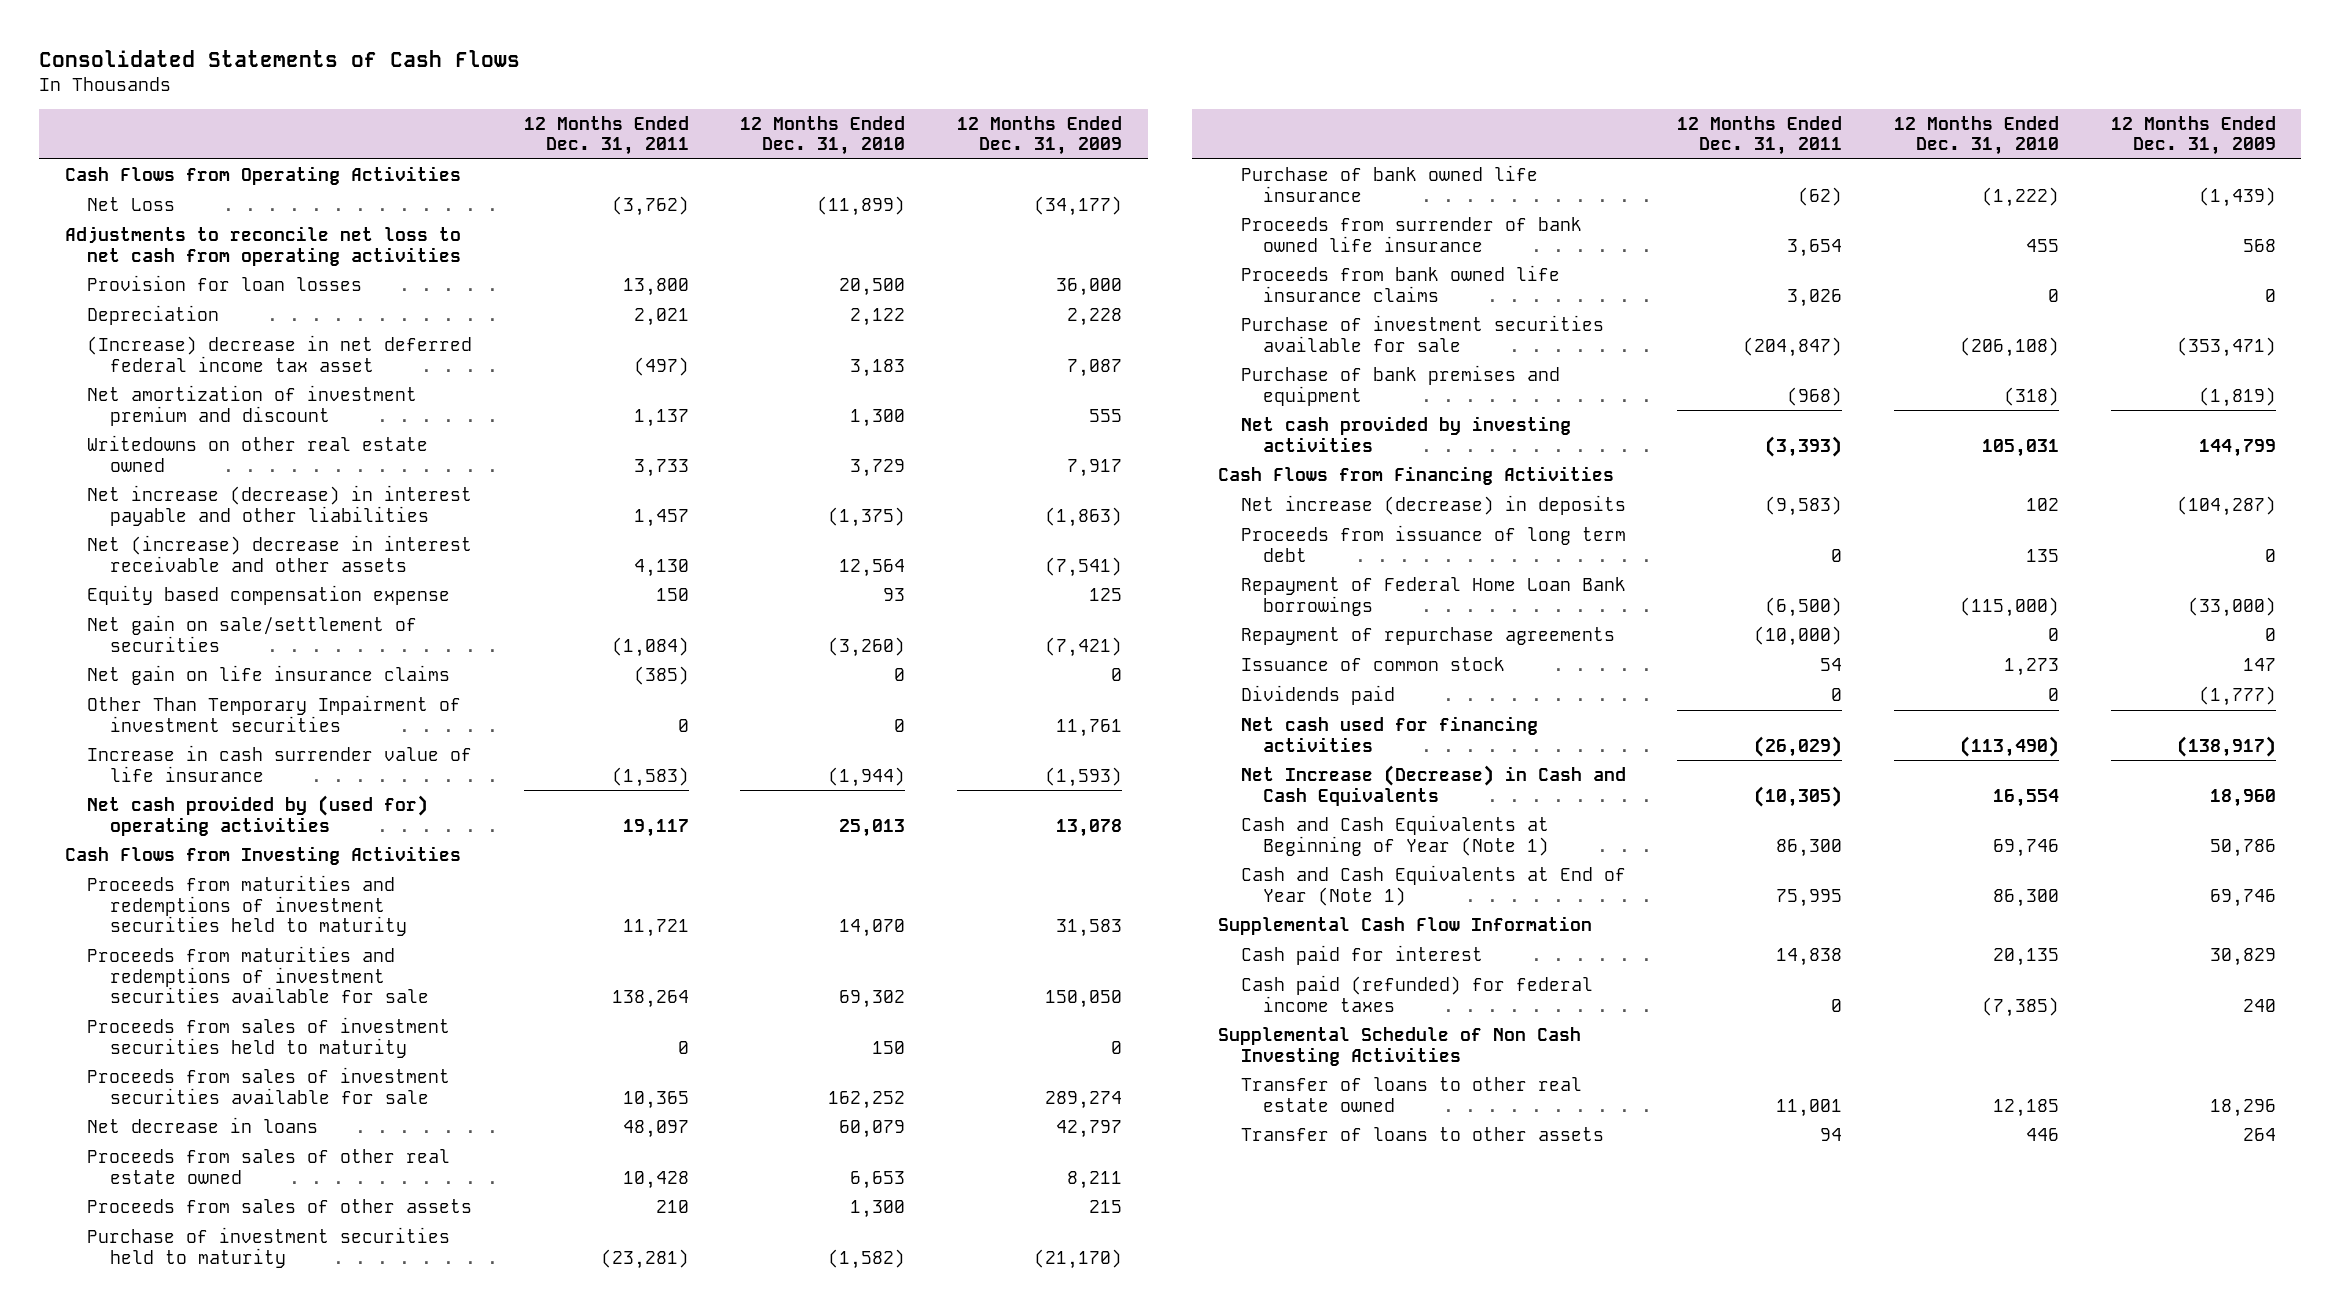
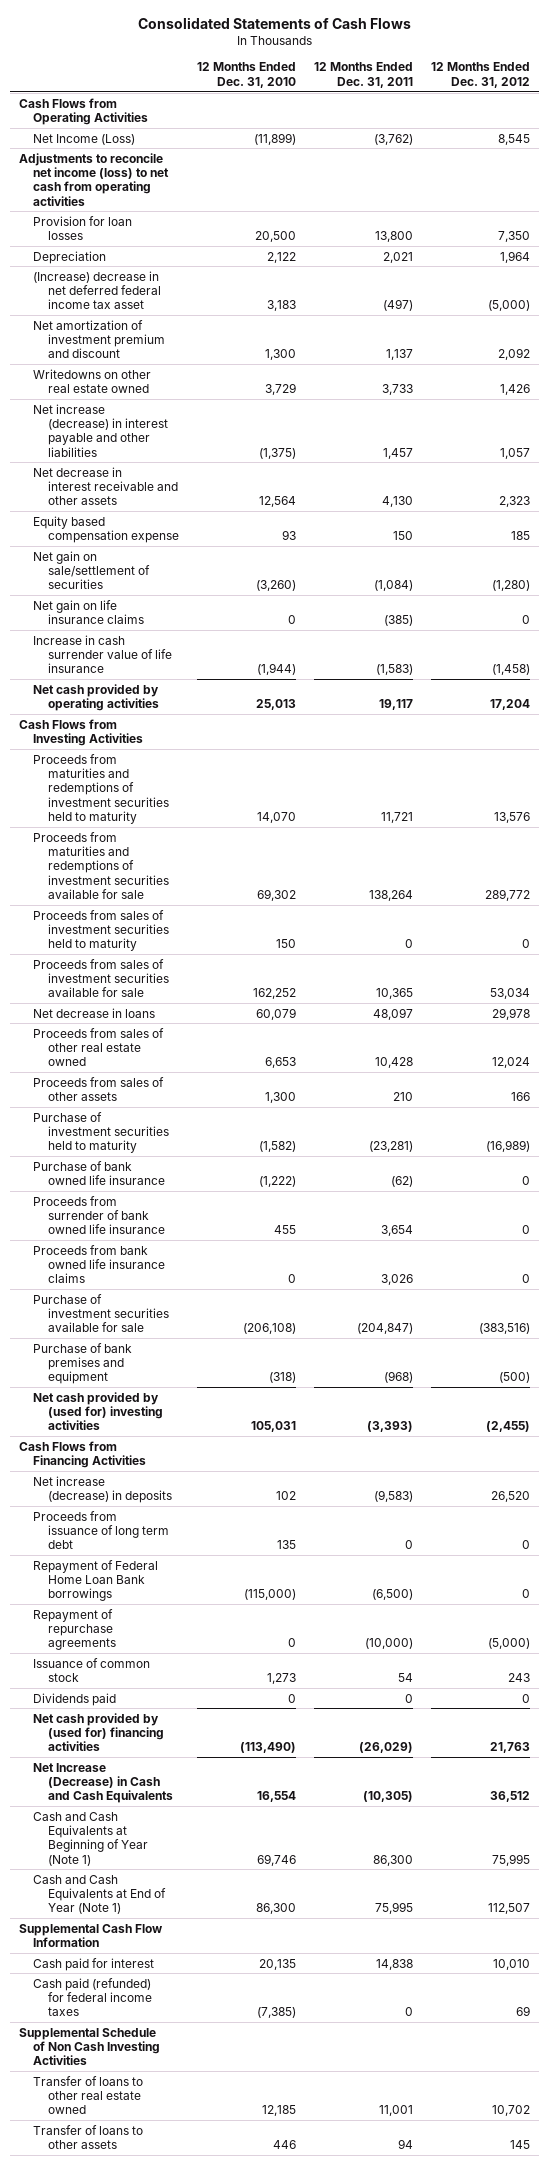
- | 12 Months Ended Dec. 31, 2011 | 12 Months Ended Dec. 31, 2010 | 12 Months Ended Dec. 31, 2009
+ | 12 Months Ended Dec. 31, 2010 | 12 Months Ended Dec. 31, 2011 | 12 Months Ended Dec. 31, 2012
- Net Loss | (3,762) | (11,899) | (34,177)
- Adjustments to reconcile net loss to net cash from operating activities
+ Net Income (Loss) | (11,899) | (3,762) | 8,545
+ Adjustments to reconcile net income (loss) to net cash from operating activities
- Net (increase) decrease in interest receivable and other assets | 4,130 | 12,564 | (7,541)
+ Net decrease in interest receivable and other assets | 12,564 | 4,130 | 2,323
- Other Than Temporary Impairment of investment securities | 0 | 0 | 11,761
- Net cash provided by (used for) operating activities | 19,117 | 25,013 | 13,078
+ Net cash provided by operating activities | 25,013 | 19,117 | 17,204
- Net cash provided by investing activities | (3,393) | 105,031 | 144,799
+ Net cash provided by (used for) investing activities | 105,031 | (3,393) | (2,455)
- Net cash used for financing activities | (26,029) | (113,490) | (138,917)
+ Net cash provided by (used for) financing activities | (113,490) | (26,029) | 21,763

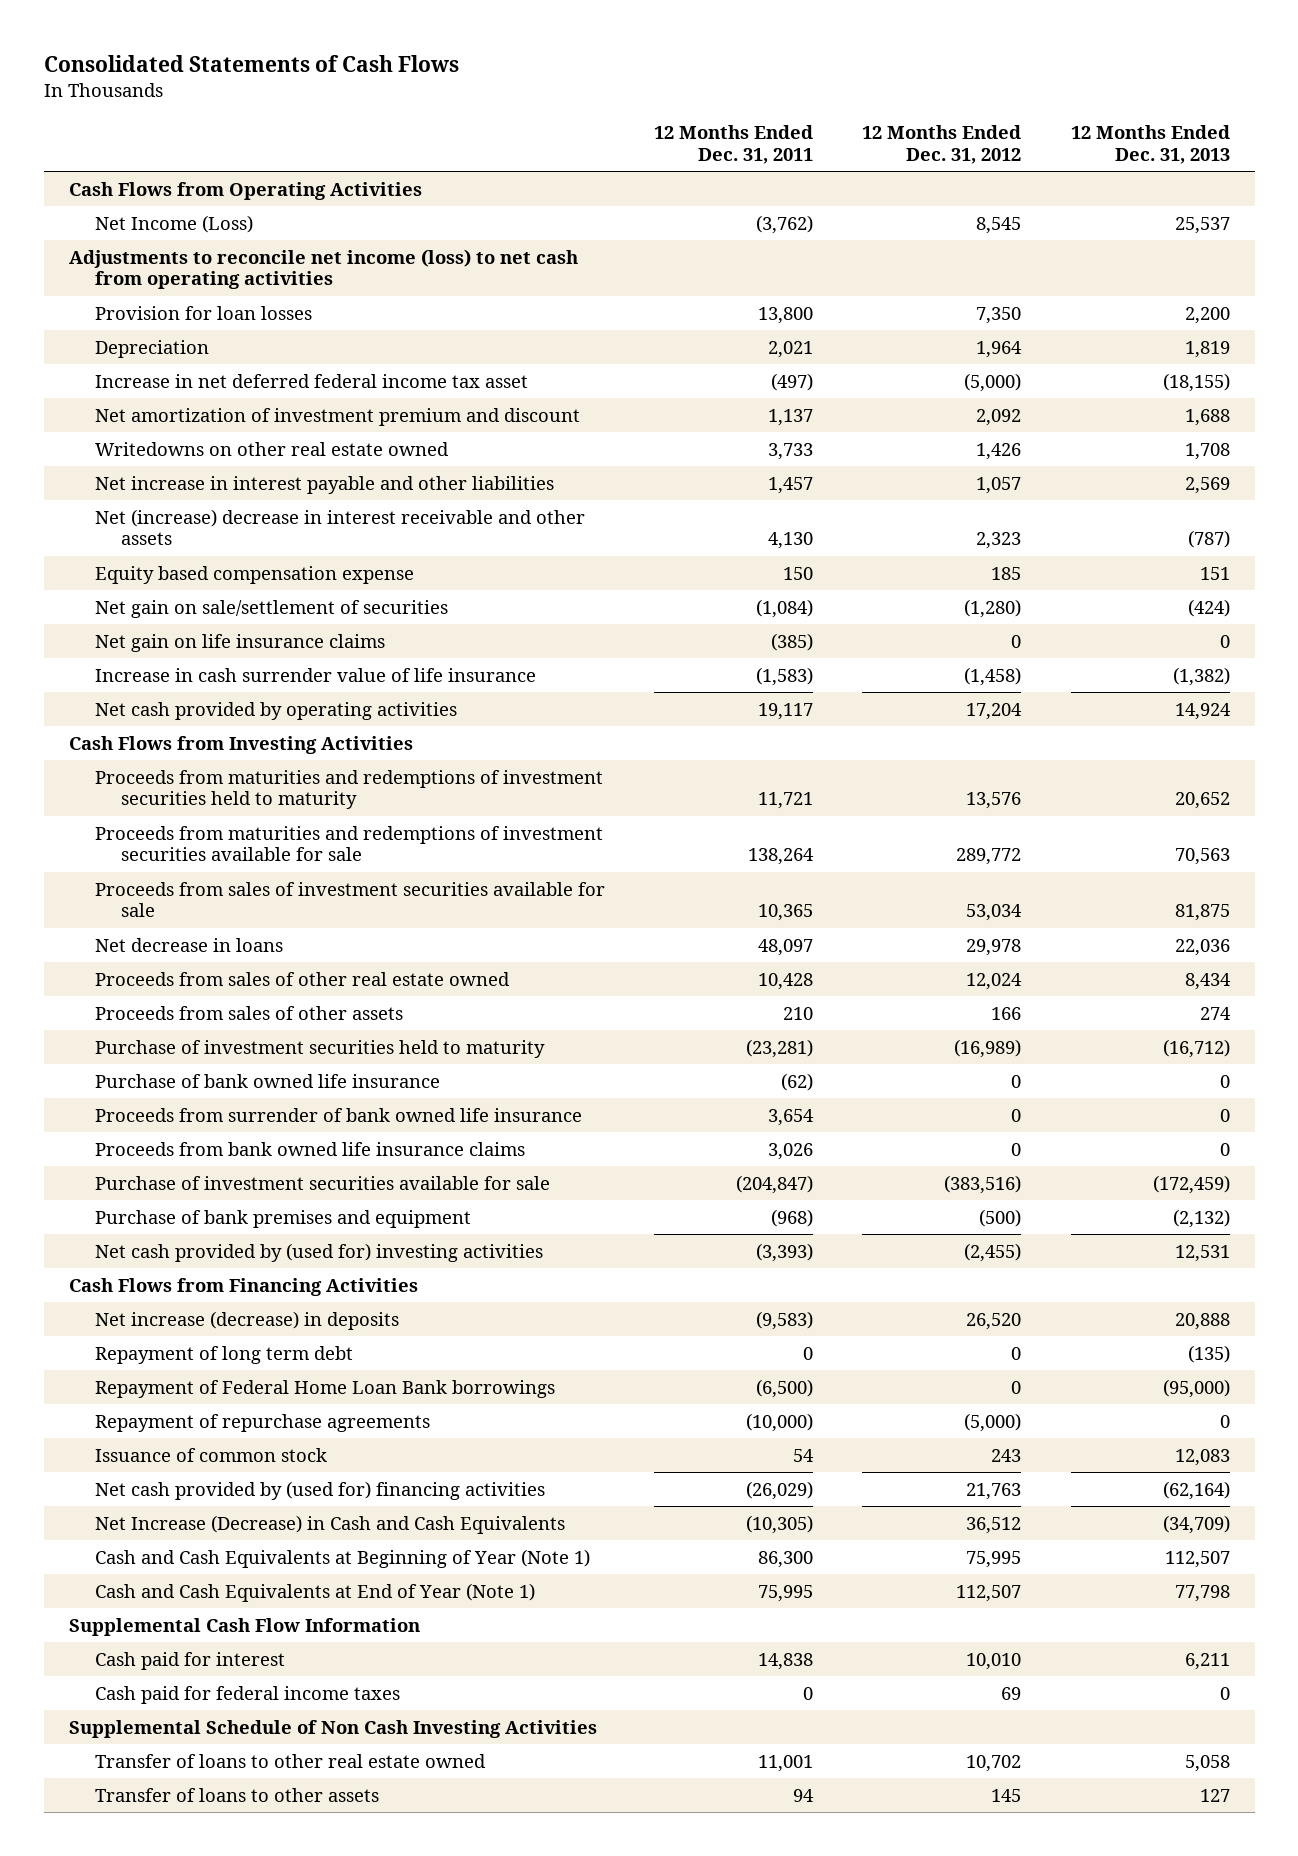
- | 12 Months Ended Dec. 31, 2010 | 12 Months Ended Dec. 31, 2011 | 12 Months Ended Dec. 31, 2012
+ | 12 Months Ended Dec. 31, 2011 | 12 Months Ended Dec. 31, 2012 | 12 Months Ended Dec. 31, 2013
- (Increase) decrease in net deferred federal income tax asset | 3,183 | (497) | (5,000)
+ Increase in net deferred federal income tax asset | (497) | (5,000) | (18,155)
- Net increase (decrease) in interest payable and other liabilities | (1,375) | 1,457 | 1,057
- Net decrease in interest receivable and other assets | 12,564 | 4,130 | 2,323
+ Net increase in interest payable and other liabilities | 1,457 | 1,057 | 2,569
+ Net (increase) decrease in interest receivable and other assets | 4,130 | 2,323 | (787)
- Proceeds from sales of investment securities held to maturity | 150 | 0 | 0
- Proceeds from issuance of long term debt | 135 | 0 | 0
+ Repayment of long term debt | 0 | 0 | (135)
- Dividends paid | 0 | 0 | 0
- Cash paid (refunded) for federal income taxes | (7,385) | 0 | 69
+ Cash paid for federal income taxes | 0 | 69 | 0

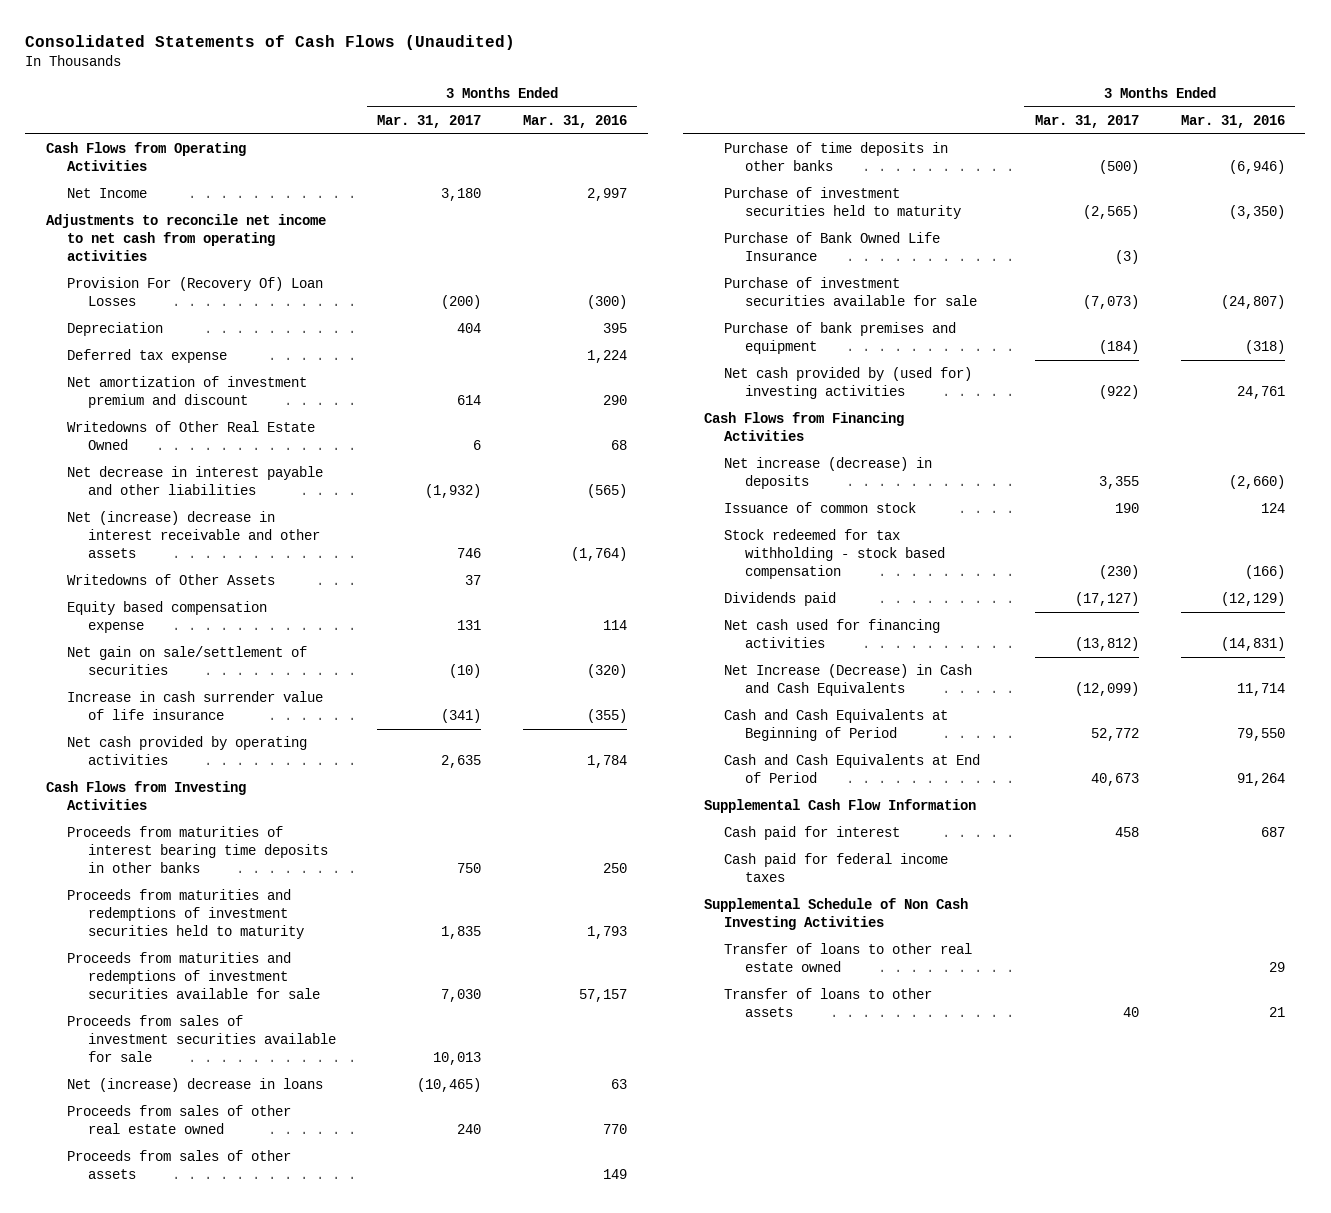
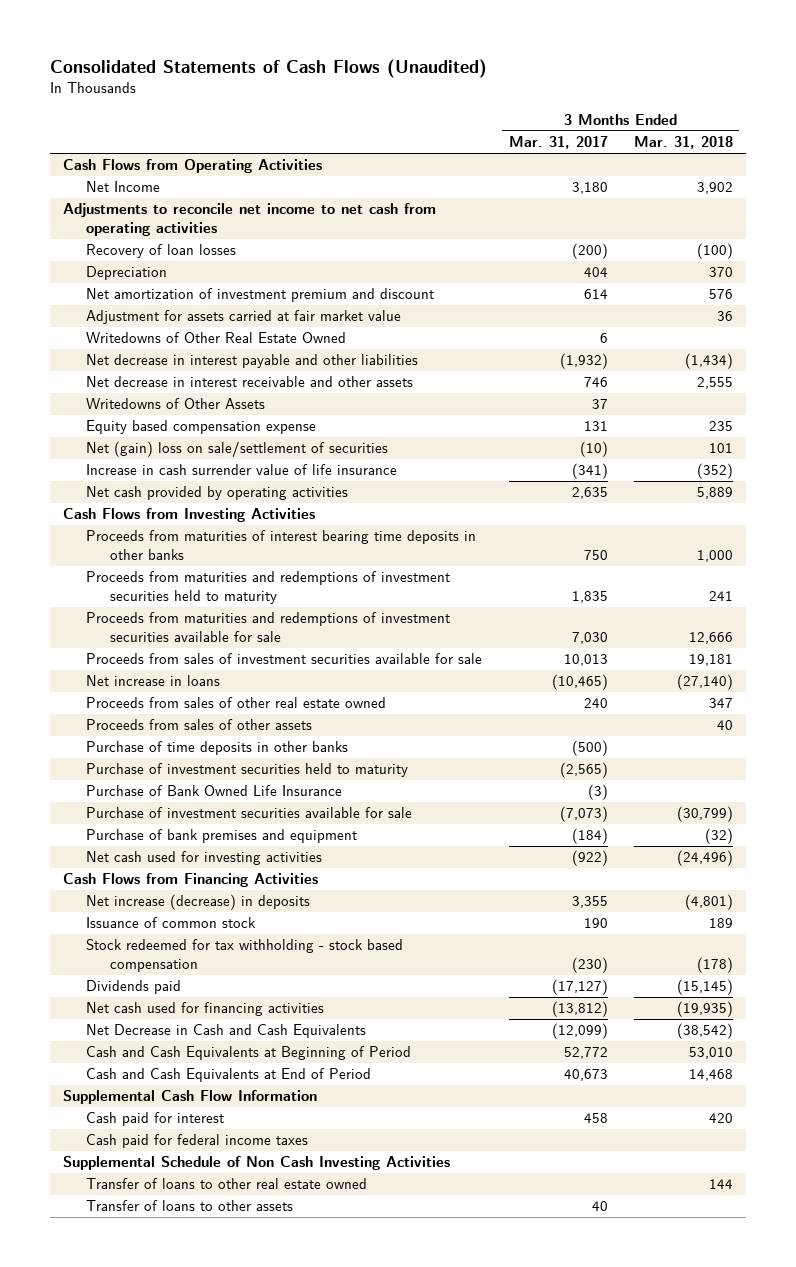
- | 3 Months Ended Mar. 31, 2017 | 3 Months Ended Mar. 31, 2016
+ | 3 Months Ended Mar. 31, 2017 | 3 Months Ended Mar. 31, 2018
- Provision For (Recovery Of) Loan Losses | (200) | (300)
+ Recovery of loan losses | (200) | (100)
- Deferred tax expense | | 1,224
+ Adjustment for assets carried at fair market value | | 36
- Net (increase) decrease in interest receivable and other assets | 746 | (1,764)
+ Net decrease in interest receivable and other assets | 746 | 2,555
- Net gain on sale/settlement of securities | (10) | (320)
+ Net (gain) loss on sale/settlement of securities | (10) | 101
- Net (increase) decrease in loans | (10,465) | 63
+ Net increase in loans | (10,465) | (27,140)
- Net cash provided by (used for) investing activities | (922) | 24,761
+ Net cash used for investing activities | (922) | (24,496)
- Net Increase (Decrease) in Cash and Cash Equivalents | (12,099) | 11,714
+ Net Decrease in Cash and Cash Equivalents | (12,099) | (38,542)

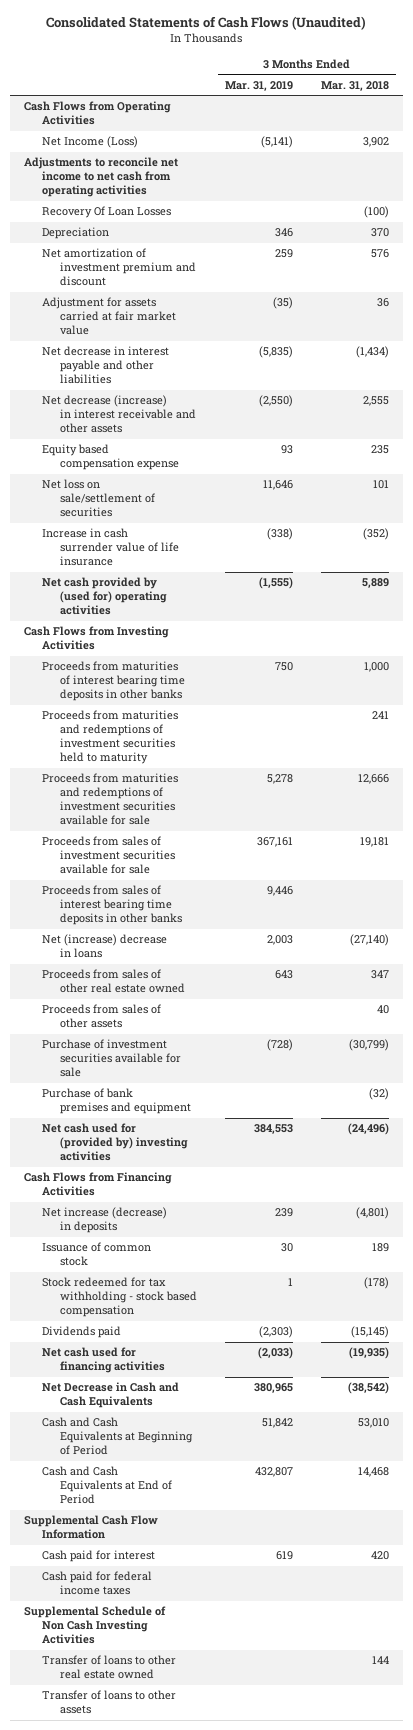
- | 3 Months Ended Mar. 31, 2017 | 3 Months Ended Mar. 31, 2018
+ | 3 Months Ended Mar. 31, 2019 | 3 Months Ended Mar. 31, 2018
- Net Income | 3,180 | 3,902
+ Net Income (Loss) | (5,141) | 3,902
- Recovery of loan losses | (200) | (100)
+ Recovery Of Loan Losses | | (100)
- Writedowns of Other Real Estate Owned | 6 |
- Net decrease in interest receivable and other assets | 746 | 2,555
- Writedowns of Other Assets | 37 |
+ Net decrease (increase) in interest receivable and other assets | (2,550) | 2,555
- Net (gain) loss on sale/settlement of securities | (10) | 101
+ Net loss on sale/settlement of securities | 11,646 | 101
- Net cash provided by operating activities | 2,635 | 5,889
+ Net cash provided by (used for) operating activities | (1,555) | 5,889
- Net increase in loans | (10,465) | (27,140)
+ Proceeds from sales of interest bearing time deposits in other banks | 9,446 |
+ Net (increase) decrease in loans | 2,003 | (27,140)
- Purchase of time deposits in other banks | (500) |
- Purchase of investment securities held to maturity | (2,565) |
- Purchase of Bank Owned Life Insurance | (3) |
- Net cash used for investing activities | (922) | (24,496)
+ Net cash used for (provided by) investing activities | 384,553 | (24,496)

